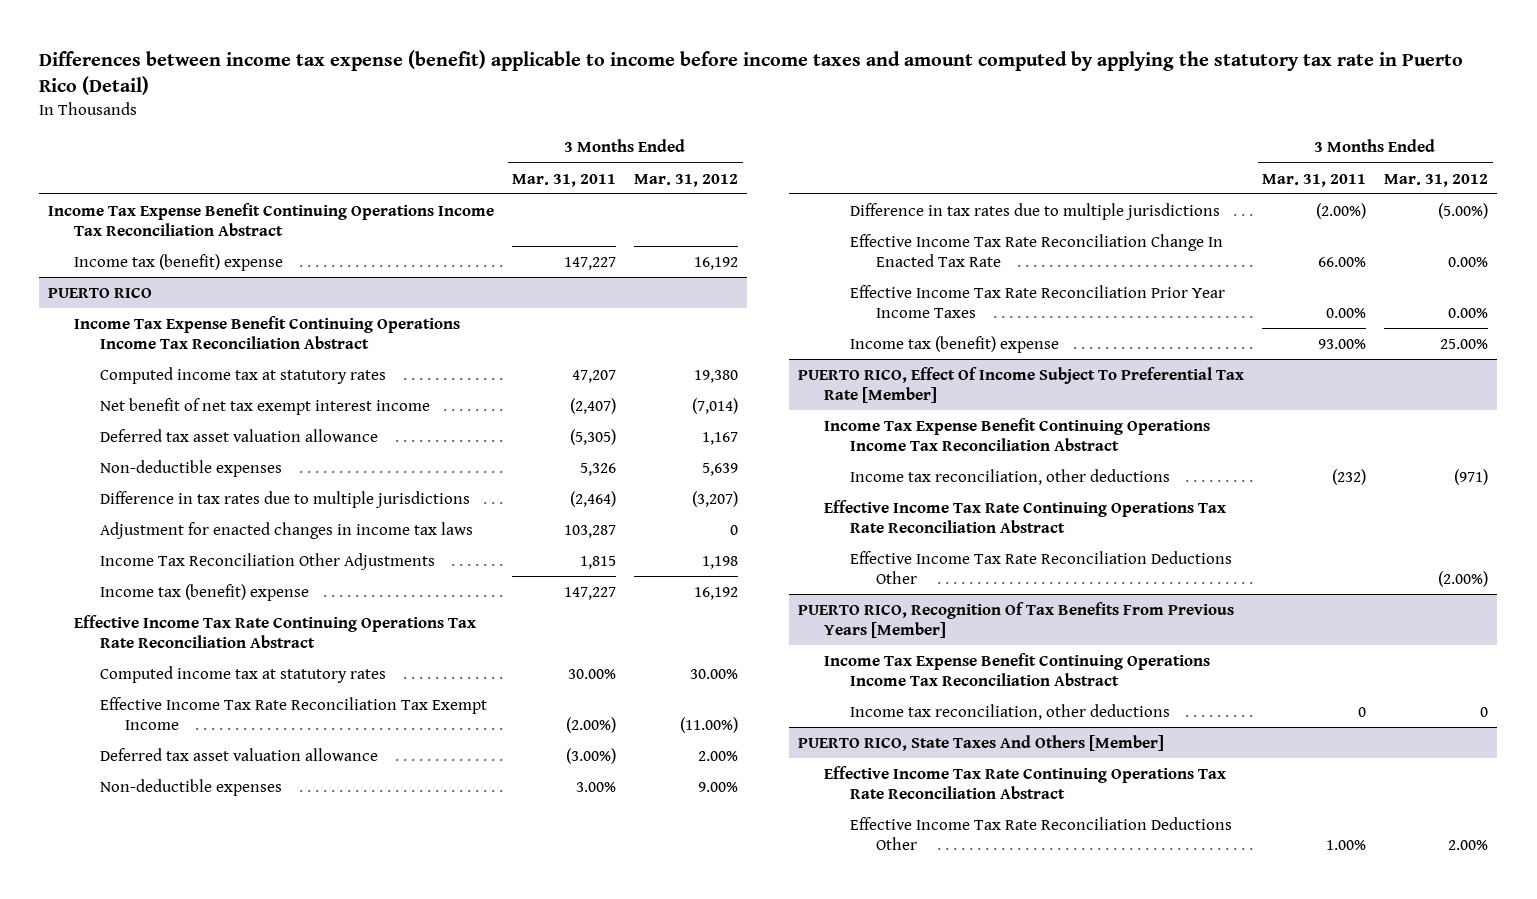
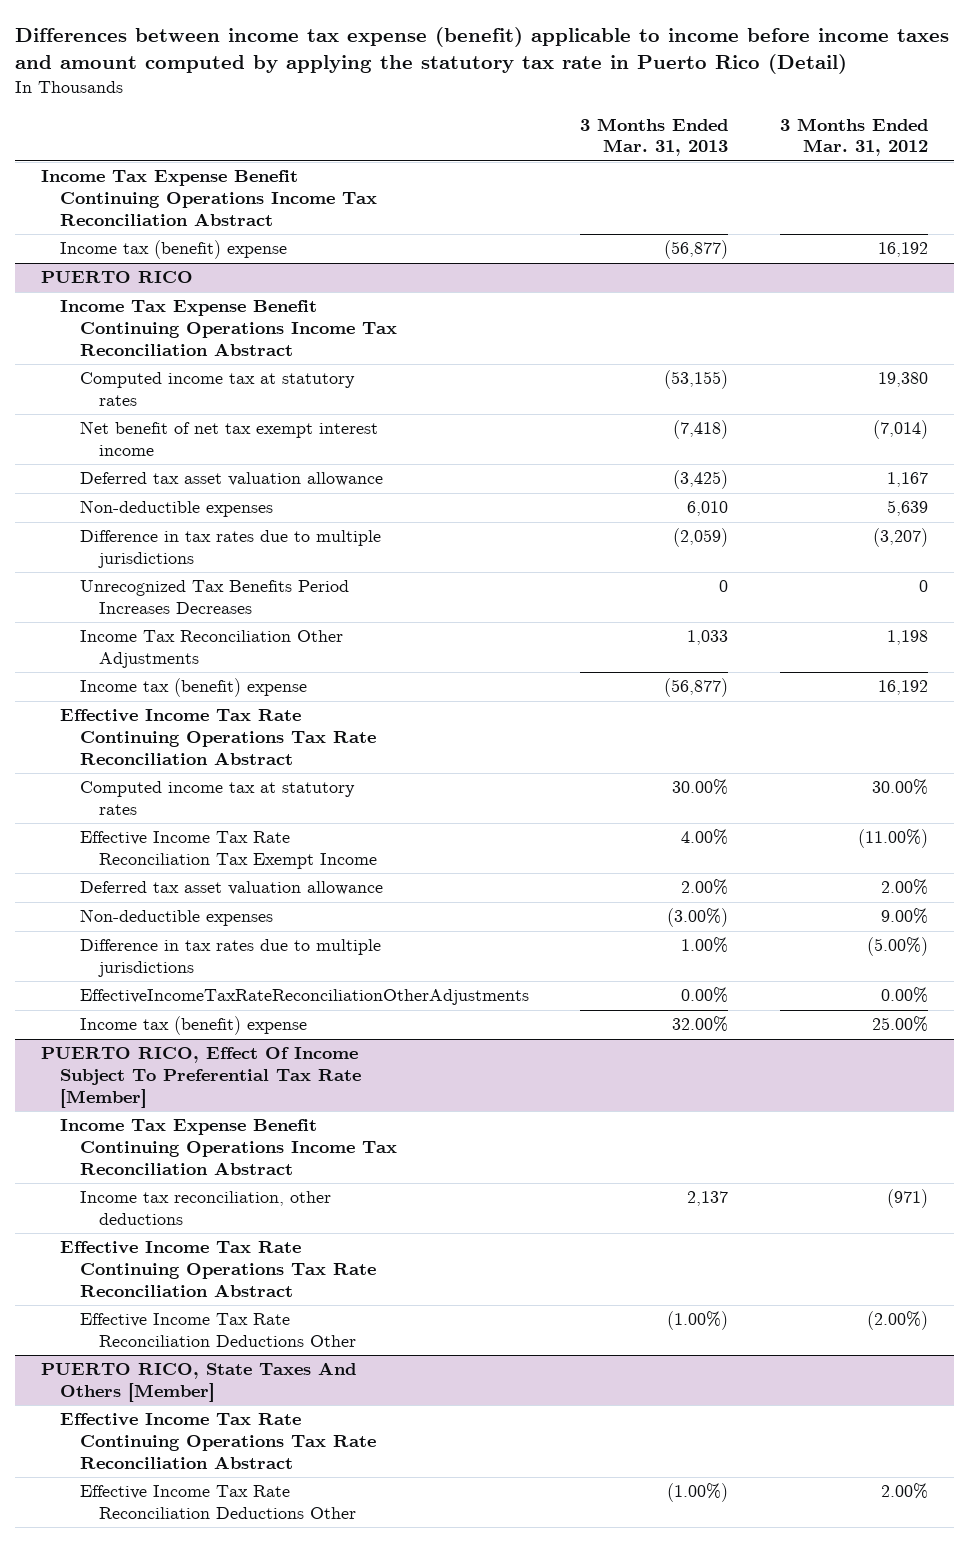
- | 3 Months Ended Mar. 31, 2011 | 3 Months Ended Mar. 31, 2012
+ | 3 Months Ended Mar. 31, 2013 | 3 Months Ended Mar. 31, 2012
@ PUERTO RICO
- Adjustment for enacted changes in income tax laws | 103,287 | 0
+ Unrecognized Tax Benefits Period Increases Decreases | 0 | 0
- Effective Income Tax Rate Reconciliation Change In Enacted Tax Rate | 66.00% | 0.00%
- Effective Income Tax Rate Reconciliation Prior Year Income Taxes | 0.00% | 0.00%
+ EffectiveIncomeTaxRateReconciliationOtherAdjustments | 0.00% | 0.00%
- PUERTO RICO, Recognition Of Tax Benefits From Previous Years [Member]
- Income Tax Expense Benefit Continuing Operations Income Tax Reconciliation Abstract
- Income tax reconciliation, other deductions | 0 | 0

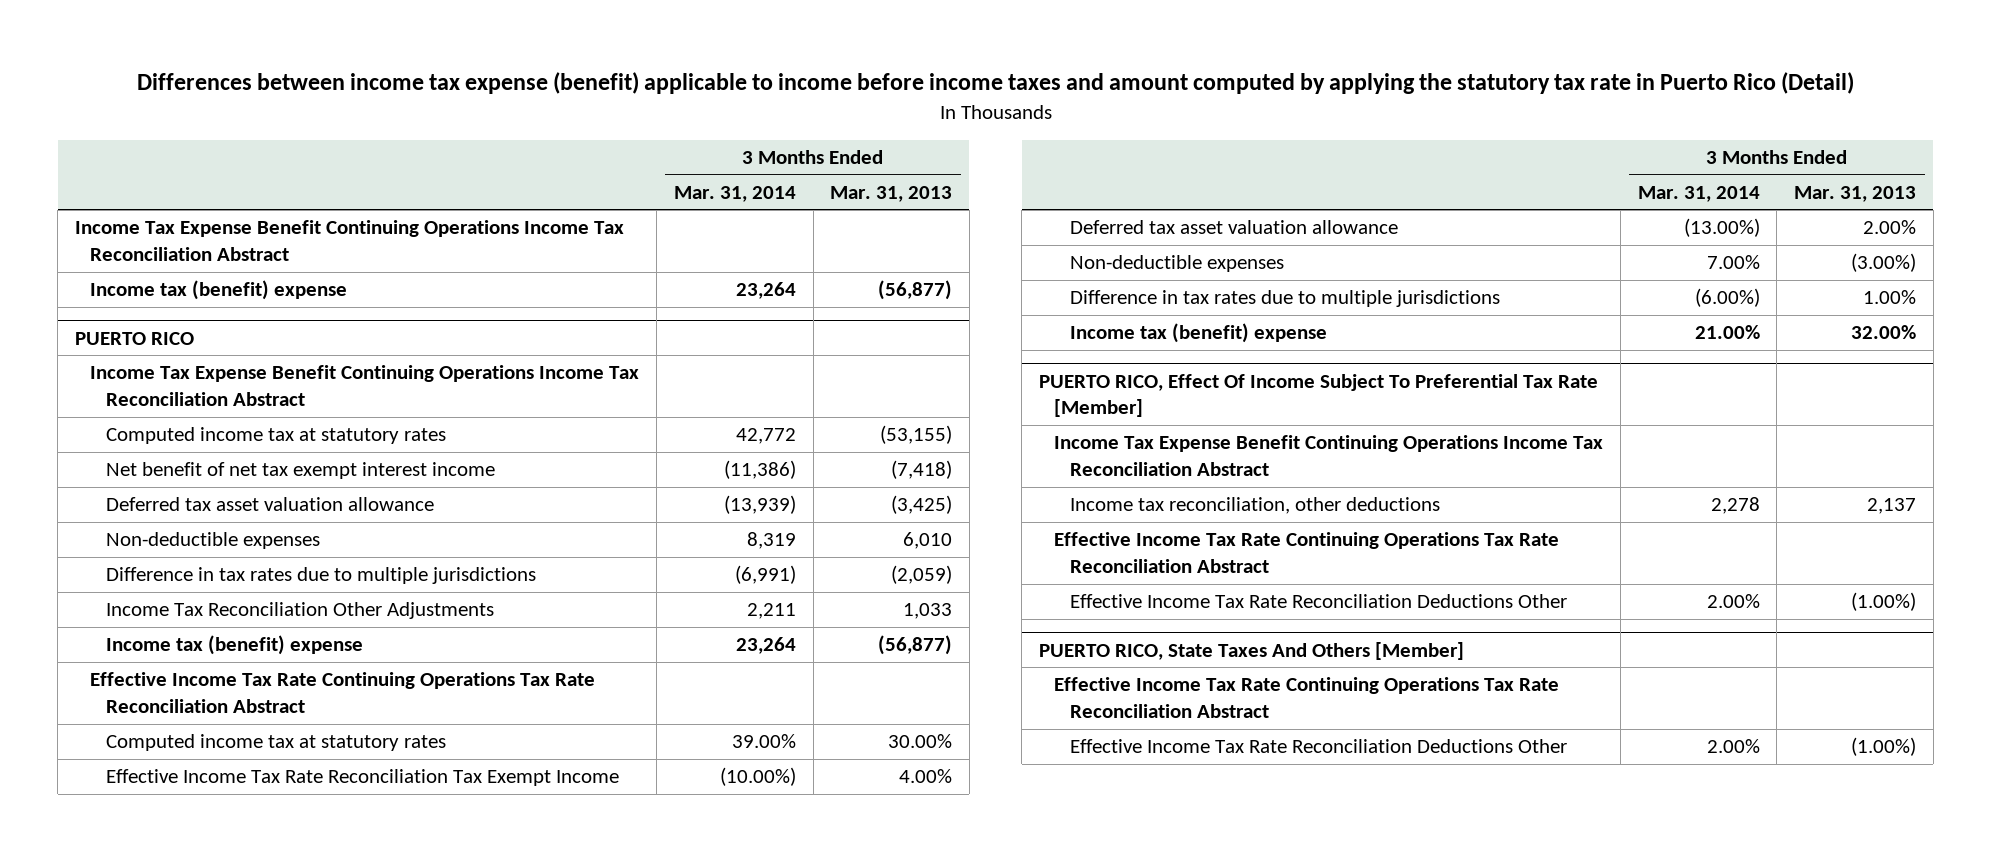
- | 3 Months Ended Mar. 31, 2013 | 3 Months Ended Mar. 31, 2012
+ | 3 Months Ended Mar. 31, 2014 | 3 Months Ended Mar. 31, 2013
@ PUERTO RICO
- Unrecognized Tax Benefits Period Increases Decreases | 0 | 0
- EffectiveIncomeTaxRateReconciliationOtherAdjustments | 0.00% | 0.00%

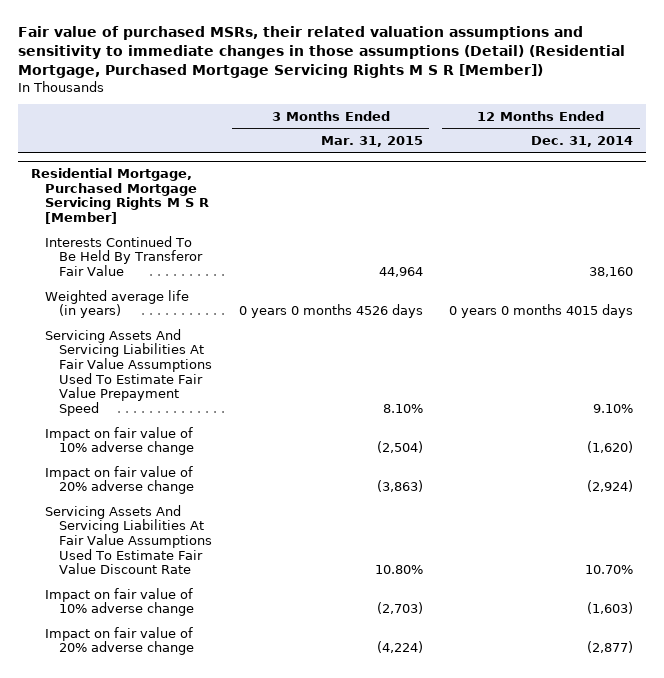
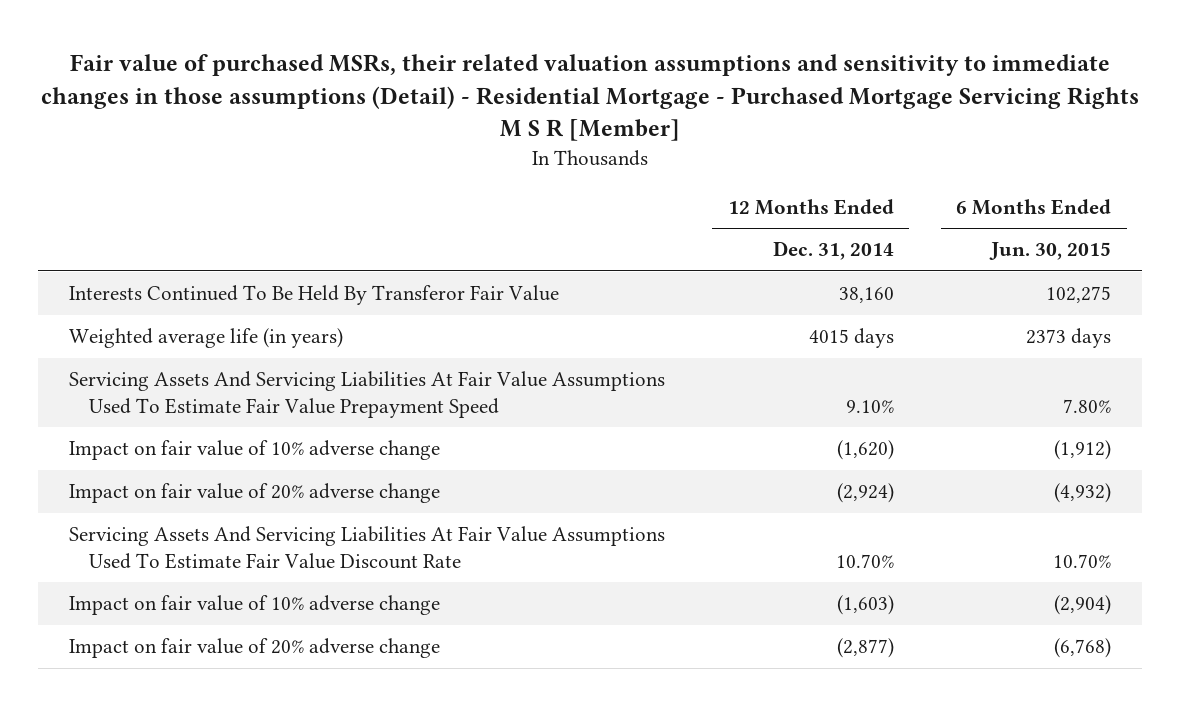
- Fair value of purchased MSRs, their related valuation assumptions and sensitivity to immediate changes in those assumptions (Detail) (Residential Mortgage, Purchased Mortgage Servicing Rights M S R [Member])
+ Fair value of purchased MSRs, their related valuation assumptions and sensitivity to immediate changes in those assumptions (Detail) - Residential Mortgage - Purchased Mortgage Servicing Rights M S R [Member]
- | 3 Months Ended Mar. 31, 2015 | 12 Months Ended Dec. 31, 2014
+ | 12 Months Ended Dec. 31, 2014 | 6 Months Ended Jun. 30, 2015
- Residential Mortgage, Purchased Mortgage Servicing Rights M S R [Member]
- Weighted average life (in years) | 0 years 0 months 4526 days | 0 years 0 months 4015 days
+ Weighted average life (in years) | 4015 days | 2373 days

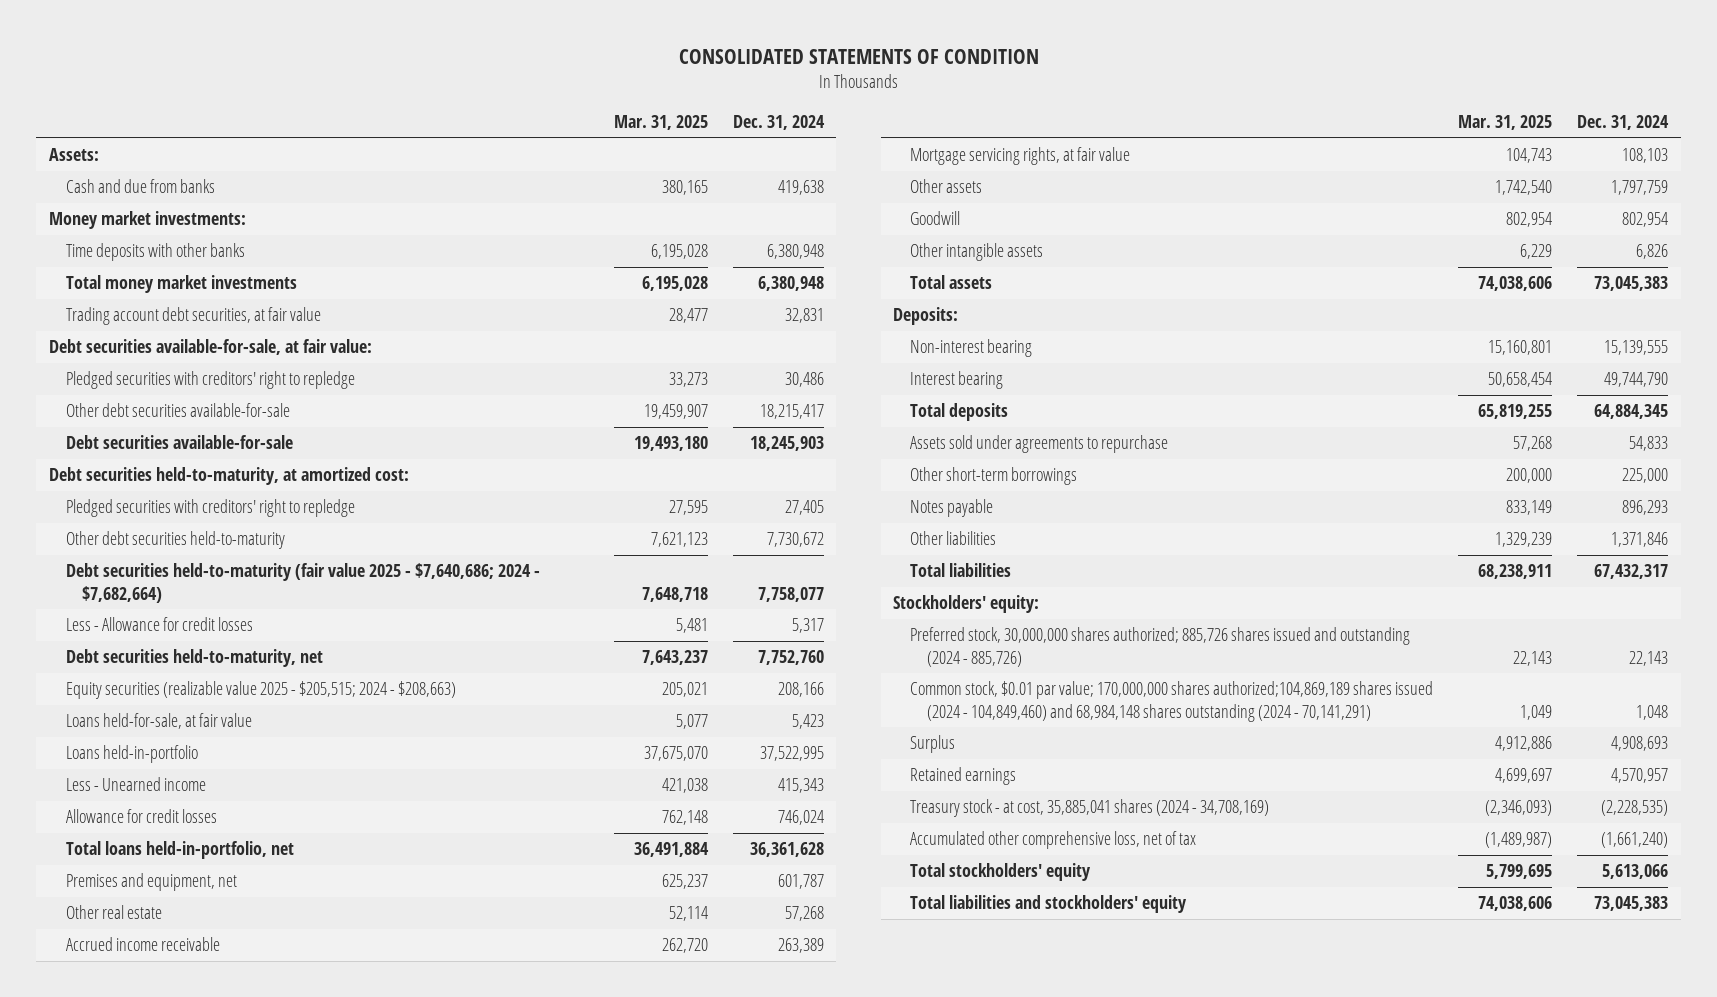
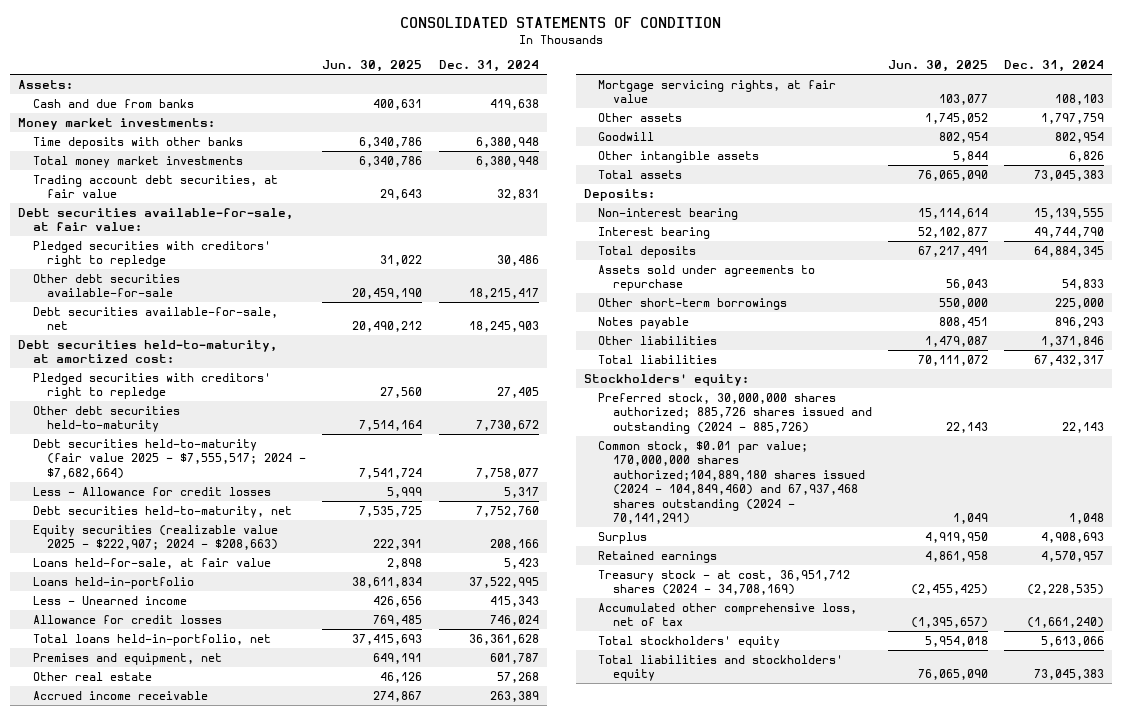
- | Mar. 31, 2025 | Dec. 31, 2024
+ | Jun. 30, 2025 | Dec. 31, 2024
- Debt securities available-for-sale | 19,493,180 | 18,245,903
+ Debt securities available-for-sale, net | 20,490,212 | 18,245,903
- Debt securities held-to-maturity (fair value 2025 - $7,640,686; 2024 - $7,682,664) | 7,648,718 | 7,758,077
+ Debt securities held-to-maturity (fair value 2025 - $7,555,517; 2024 - $7,682,664) | 7,541,724 | 7,758,077
- Equity securities (realizable value 2025 - $205,515; 2024 - $208,663) | 205,021 | 208,166
+ Equity securities (realizable value 2025 - $222,907; 2024 - $208,663) | 222,391 | 208,166
- Common stock, $0.01 par value; 170,000,000 shares authorized;104,869,189 shares issued (2024 - 104,849,460) and 68,984,148 shares outstanding (2024 - 70,141,291) | 1,049 | 1,048
+ Common stock, $0.01 par value; 170,000,000 shares authorized;104,889,180 shares issued (2024 - 104,849,460) and 67,937,468 shares outstanding (2024 - 70,141,291) | 1,049 | 1,048
- Treasury stock - at cost, 35,885,041 shares (2024 - 34,708,169) | (2,346,093) | (2,228,535)
+ Treasury stock - at cost, 36,951,712 shares (2024 - 34,708,169) | (2,455,425) | (2,228,535)

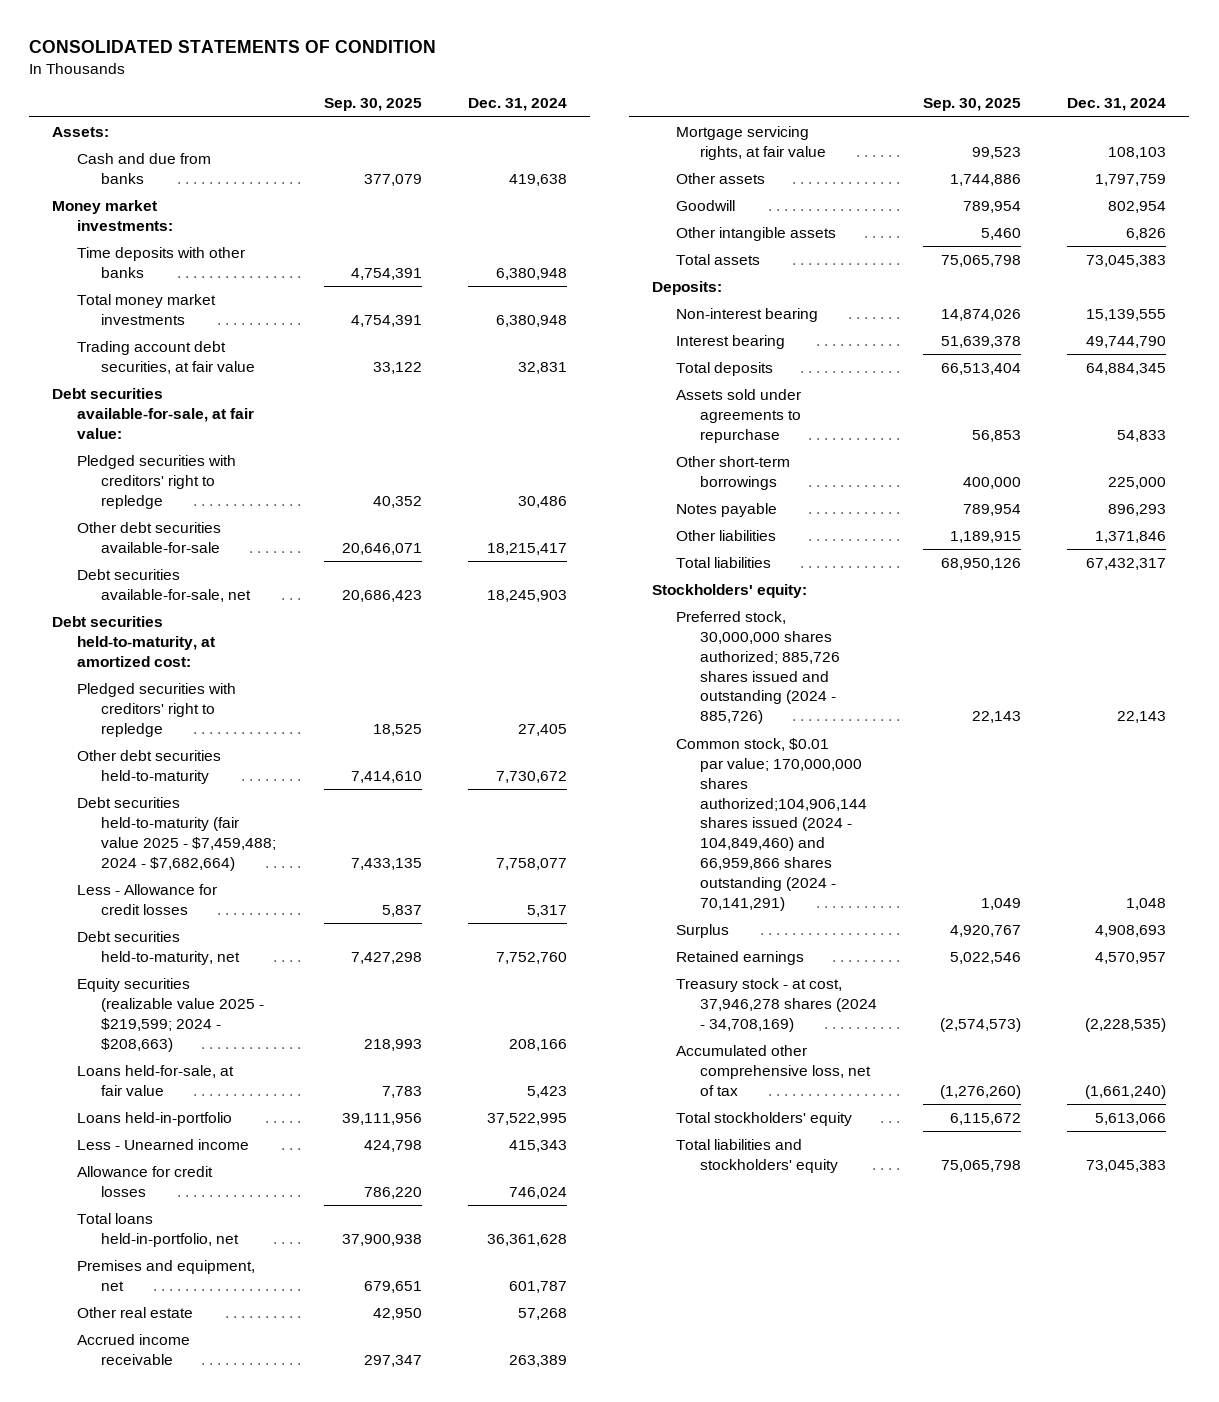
- | Jun. 30, 2025 | Dec. 31, 2024
+ | Sep. 30, 2025 | Dec. 31, 2024
- Debt securities held-to-maturity (fair value 2025 - $7,555,517; 2024 - $7,682,664) | 7,541,724 | 7,758,077
+ Debt securities held-to-maturity (fair value 2025 - $7,459,488; 2024 - $7,682,664) | 7,433,135 | 7,758,077
- Equity securities (realizable value 2025 - $222,907; 2024 - $208,663) | 222,391 | 208,166
+ Equity securities (realizable value 2025 - $219,599; 2024 - $208,663) | 218,993 | 208,166
- Common stock, $0.01 par value; 170,000,000 shares authorized;104,889,180 shares issued (2024 - 104,849,460) and 67,937,468 shares outstanding (2024 - 70,141,291) | 1,049 | 1,048
+ Common stock, $0.01 par value; 170,000,000 shares authorized;104,906,144 shares issued (2024 - 104,849,460) and 66,959,866 shares outstanding (2024 - 70,141,291) | 1,049 | 1,048
- Treasury stock - at cost, 36,951,712 shares (2024 - 34,708,169) | (2,455,425) | (2,228,535)
+ Treasury stock - at cost, 37,946,278 shares (2024 - 34,708,169) | (2,574,573) | (2,228,535)

